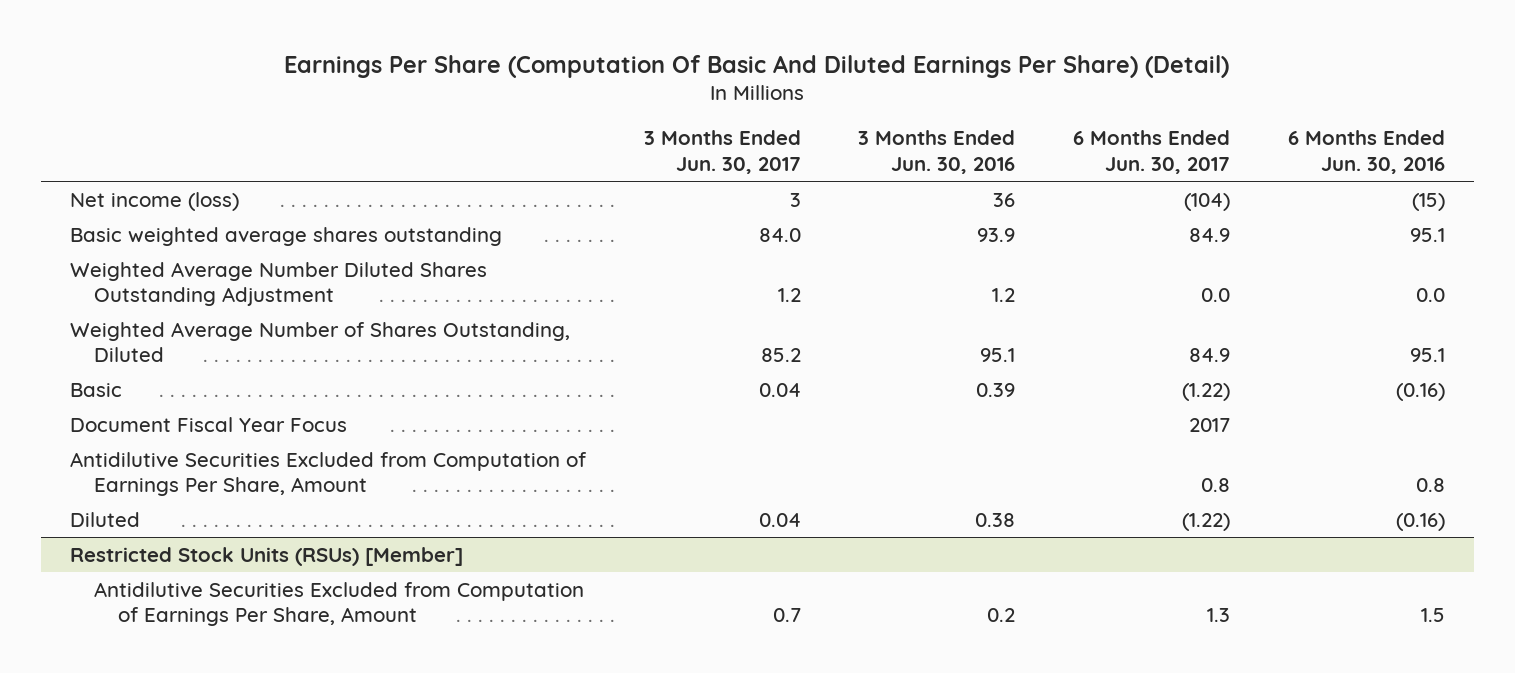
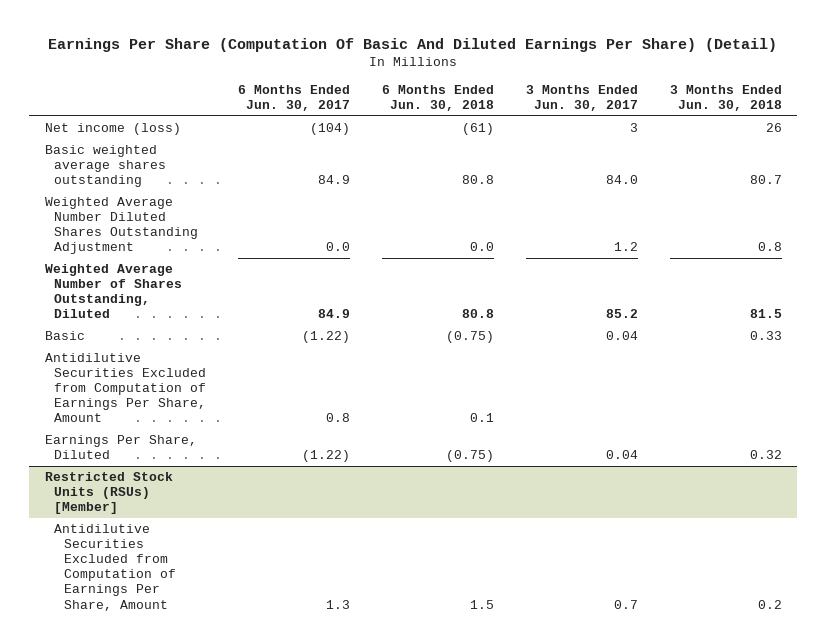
- | 3 Months Ended Jun. 30, 2017 | 3 Months Ended Jun. 30, 2016 | 6 Months Ended Jun. 30, 2017 | 6 Months Ended Jun. 30, 2016
+ | 6 Months Ended Jun. 30, 2017 | 6 Months Ended Jun. 30, 2018 | 3 Months Ended Jun. 30, 2017 | 3 Months Ended Jun. 30, 2018
- Document Fiscal Year Focus | | | 2017 |
- Diluted | 0.04 | 0.38 | (1.22) | (0.16)
+ Earnings Per Share, Diluted | (1.22) | (0.75) | 0.04 | 0.32

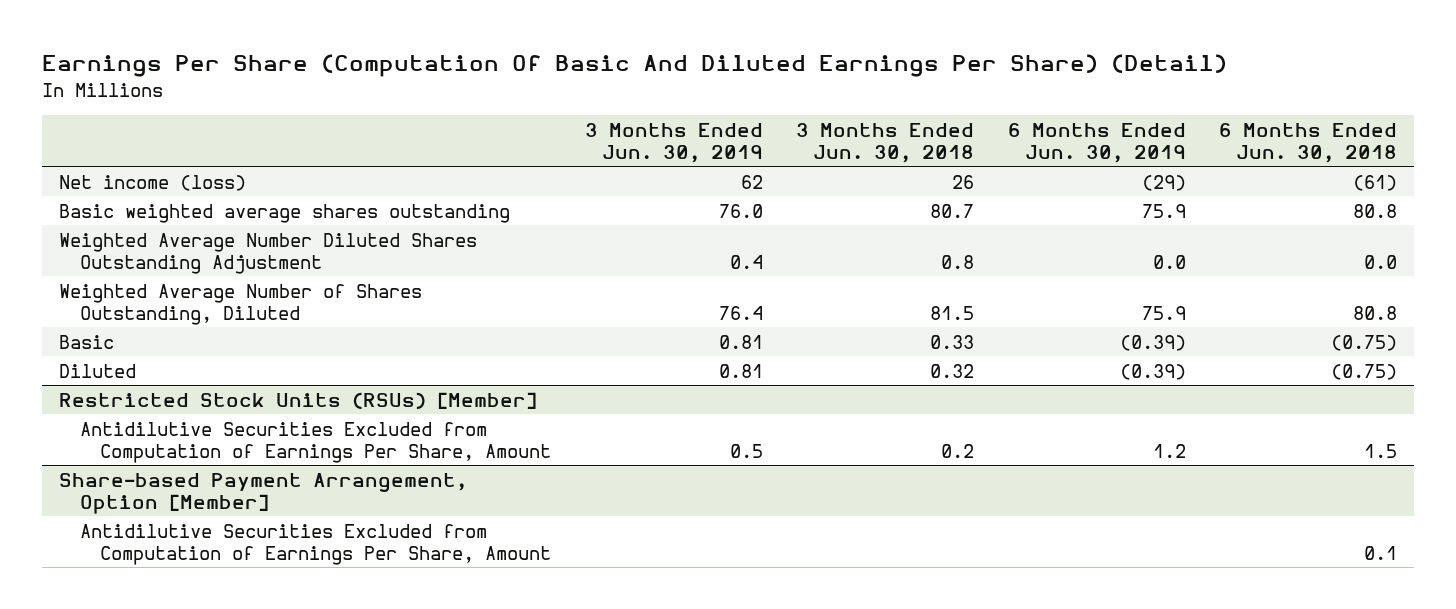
- | 6 Months Ended Jun. 30, 2017 | 6 Months Ended Jun. 30, 2018 | 3 Months Ended Jun. 30, 2017 | 3 Months Ended Jun. 30, 2018
+ | 3 Months Ended Jun. 30, 2019 | 3 Months Ended Jun. 30, 2018 | 6 Months Ended Jun. 30, 2019 | 6 Months Ended Jun. 30, 2018
- Antidilutive Securities Excluded from Computation of Earnings Per Share, Amount | 0.8 | 0.1 | |
- Earnings Per Share, Diluted | (1.22) | (0.75) | 0.04 | 0.32
+ Diluted | 0.81 | 0.32 | (0.39) | (0.75)
+ Share-based Payment Arrangement, Option [Member]
+ Antidilutive Securities Excluded from Computation of Earnings Per Share, Amount | | | | 0.1

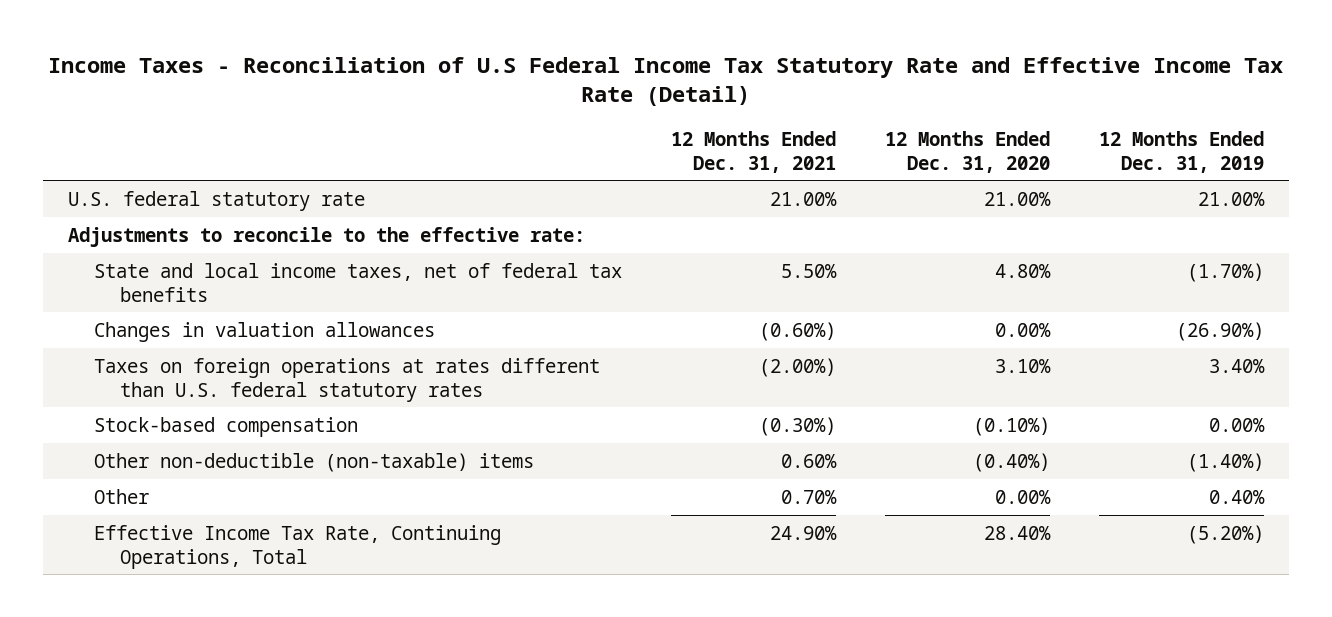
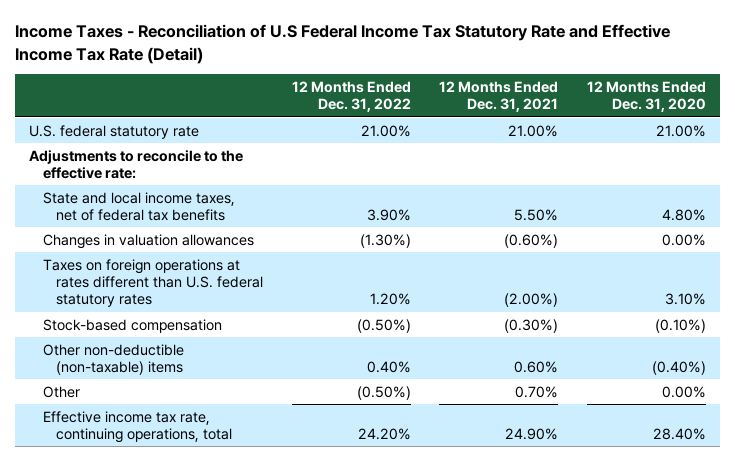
- | 12 Months Ended Dec. 31, 2021 | 12 Months Ended Dec. 31, 2020 | 12 Months Ended Dec. 31, 2019
+ | 12 Months Ended Dec. 31, 2022 | 12 Months Ended Dec. 31, 2021 | 12 Months Ended Dec. 31, 2020
- Effective Income Tax Rate, Continuing Operations, Total | 24.90% | 28.40% | (5.20%)
+ Effective income tax rate, continuing operations, total | 24.20% | 24.90% | 28.40%

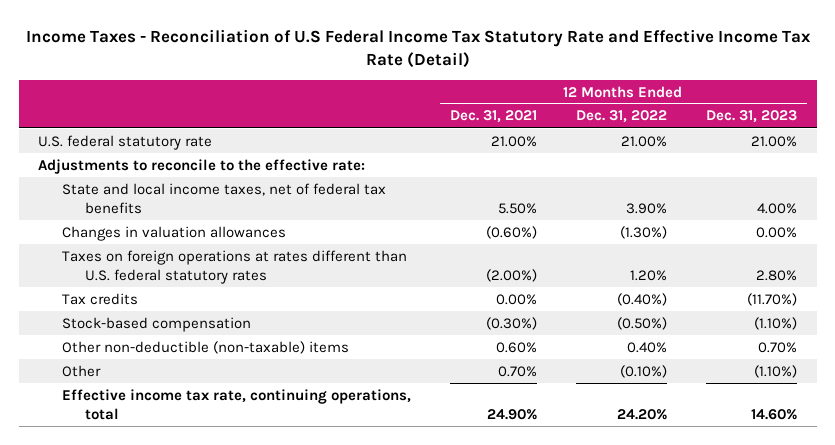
- | 12 Months Ended Dec. 31, 2022 | 12 Months Ended Dec. 31, 2021 | 12 Months Ended Dec. 31, 2020
+ | 12 Months Ended Dec. 31, 2021 | 12 Months Ended Dec. 31, 2022 | 12 Months Ended Dec. 31, 2023
+ Tax credits | 0.00% | (0.40%) | (11.70%)
- Other | (0.50%) | 0.70% | 0.00%
+ Other | 0.70% | (0.10%) | (1.10%)

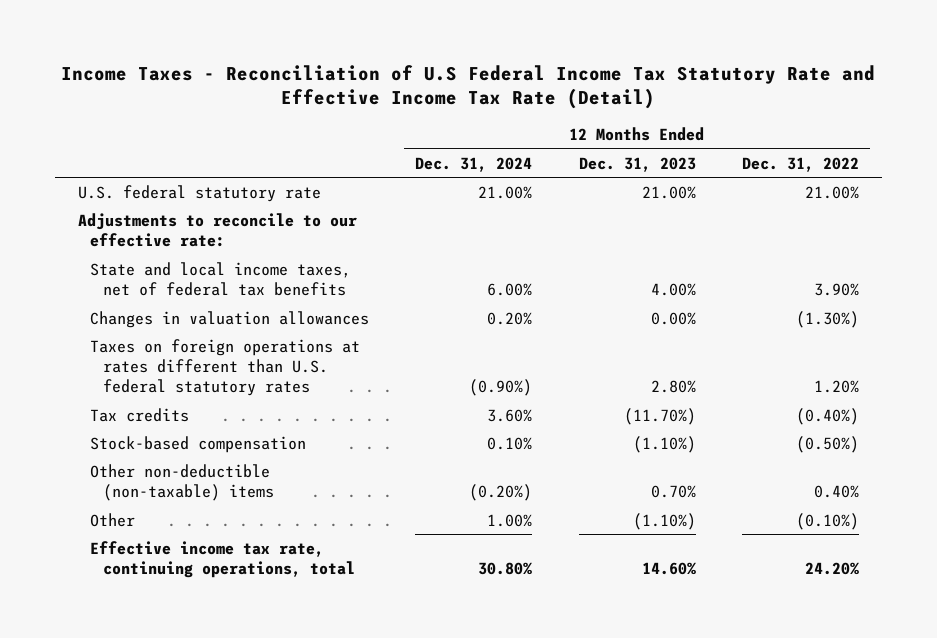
- | 12 Months Ended Dec. 31, 2021 | 12 Months Ended Dec. 31, 2022 | 12 Months Ended Dec. 31, 2023
+ | 12 Months Ended Dec. 31, 2024 | 12 Months Ended Dec. 31, 2023 | 12 Months Ended Dec. 31, 2022
- Adjustments to reconcile to the effective rate:
+ Adjustments to reconcile to our effective rate:

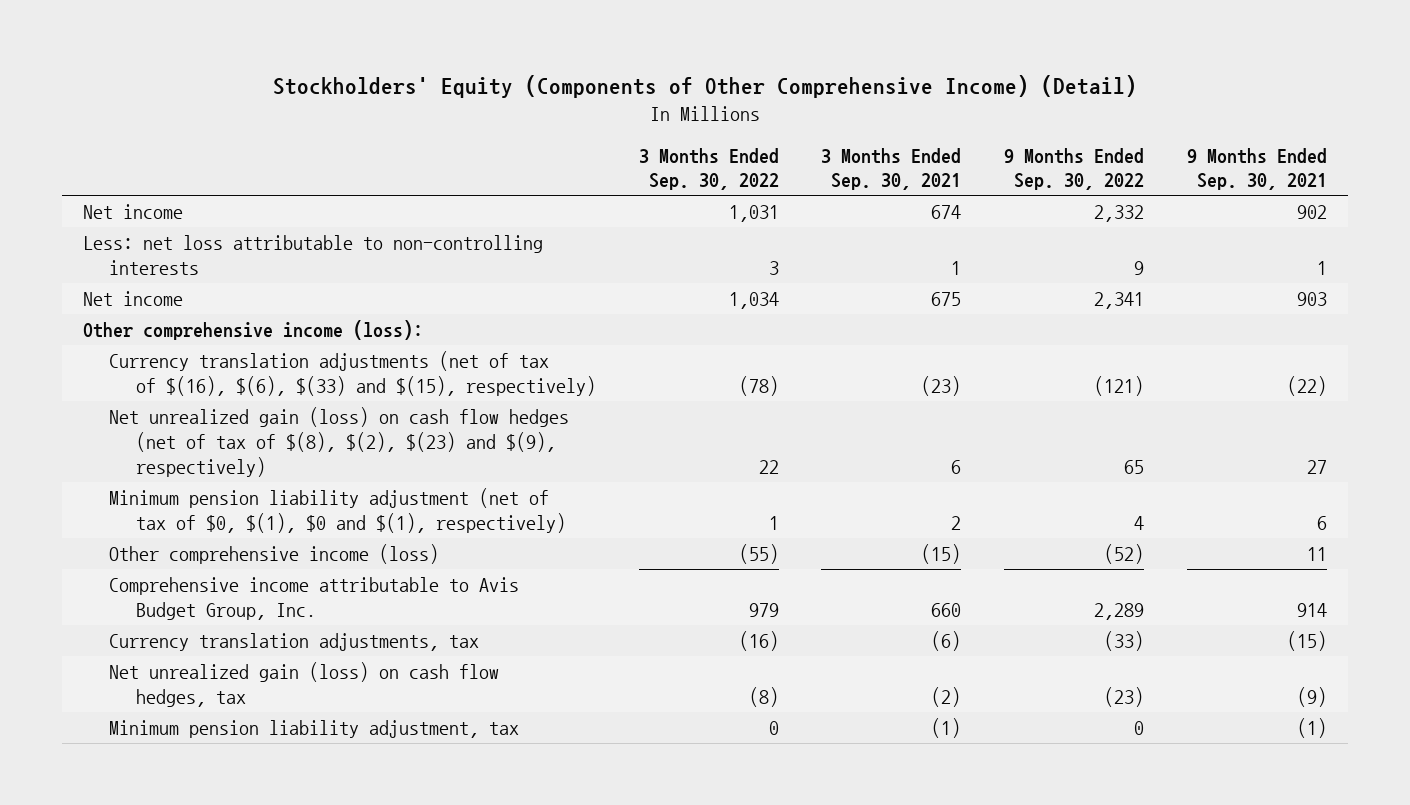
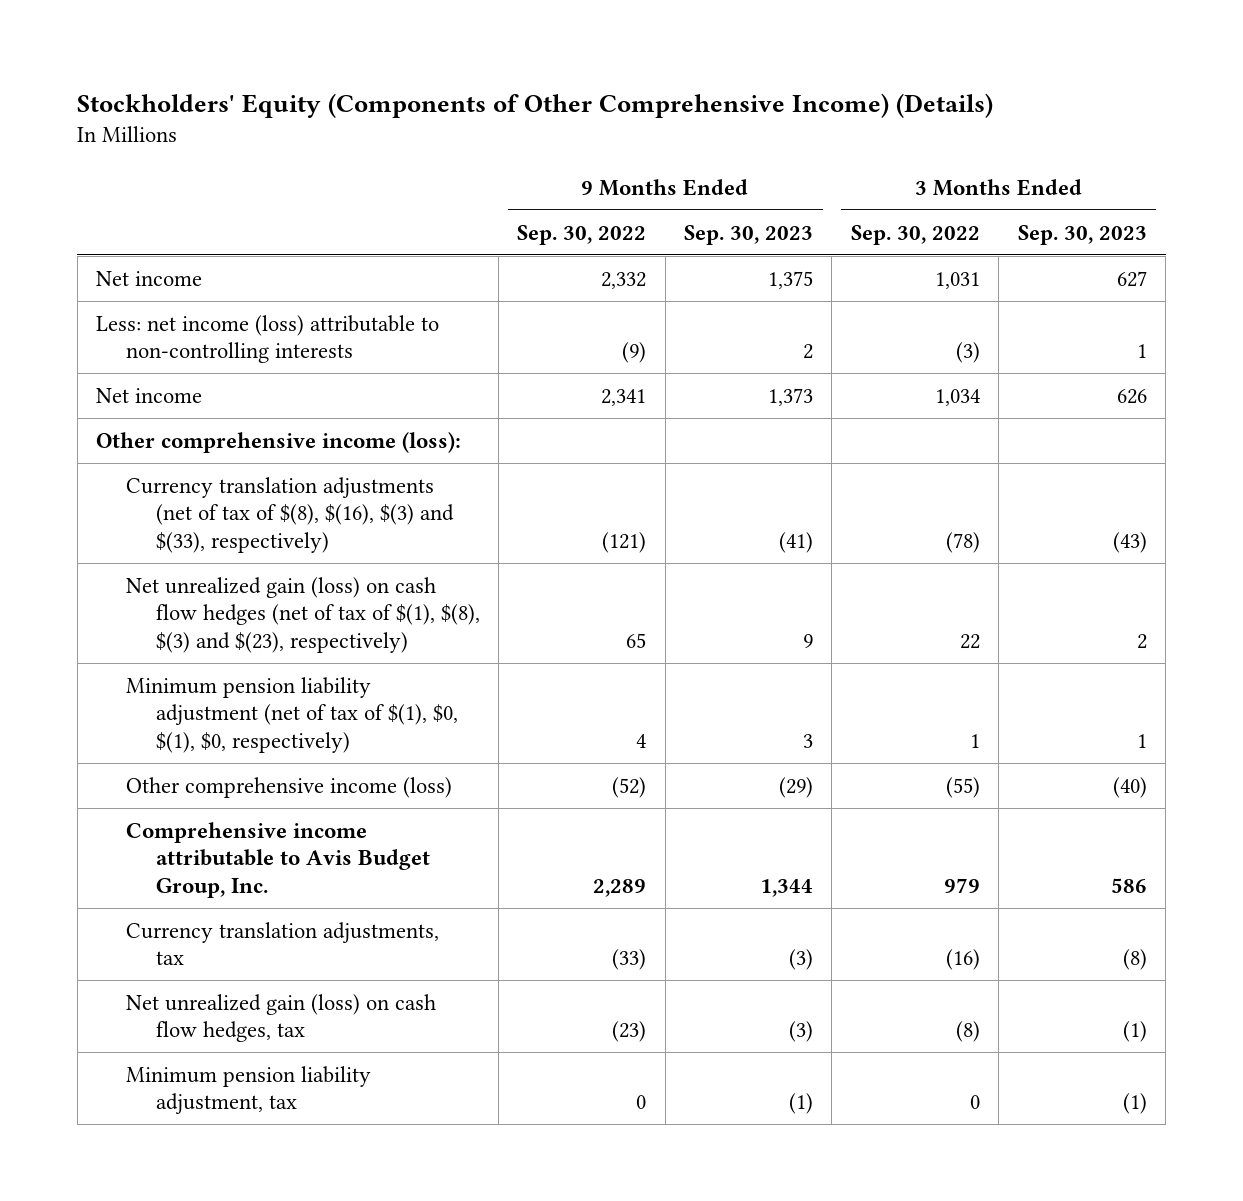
- Stockholders' Equity (Components of Other Comprehensive Income) (Detail)
+ Stockholders' Equity (Components of Other Comprehensive Income) (Details)
- | 3 Months Ended Sep. 30, 2022 | 3 Months Ended Sep. 30, 2021 | 9 Months Ended Sep. 30, 2022 | 9 Months Ended Sep. 30, 2021
+ | 9 Months Ended Sep. 30, 2022 | 9 Months Ended Sep. 30, 2023 | 3 Months Ended Sep. 30, 2022 | 3 Months Ended Sep. 30, 2023
- Less: net loss attributable to non-controlling interests | 3 | 1 | 9 | 1
+ Less: net income (loss) attributable to non-controlling interests | (9) | 2 | (3) | 1
- Currency translation adjustments (net of tax of $(16), $(6), $(33) and $(15), respectively) | (78) | (23) | (121) | (22)
- Net unrealized gain (loss) on cash flow hedges (net of tax of $(8), $(2), $(23) and $(9), respectively) | 22 | 6 | 65 | 27
- Minimum pension liability adjustment (net of tax of $0, $(1), $0 and $(1), respectively) | 1 | 2 | 4 | 6
+ Currency translation adjustments (net of tax of $(8), $(16), $(3) and $(33), respectively) | (121) | (41) | (78) | (43)
+ Net unrealized gain (loss) on cash flow hedges (net of tax of $(1), $(8), $(3) and $(23), respectively) | 65 | 9 | 22 | 2
+ Minimum pension liability adjustment (net of tax of $(1), $0, $(1), $0, respectively) | 4 | 3 | 1 | 1

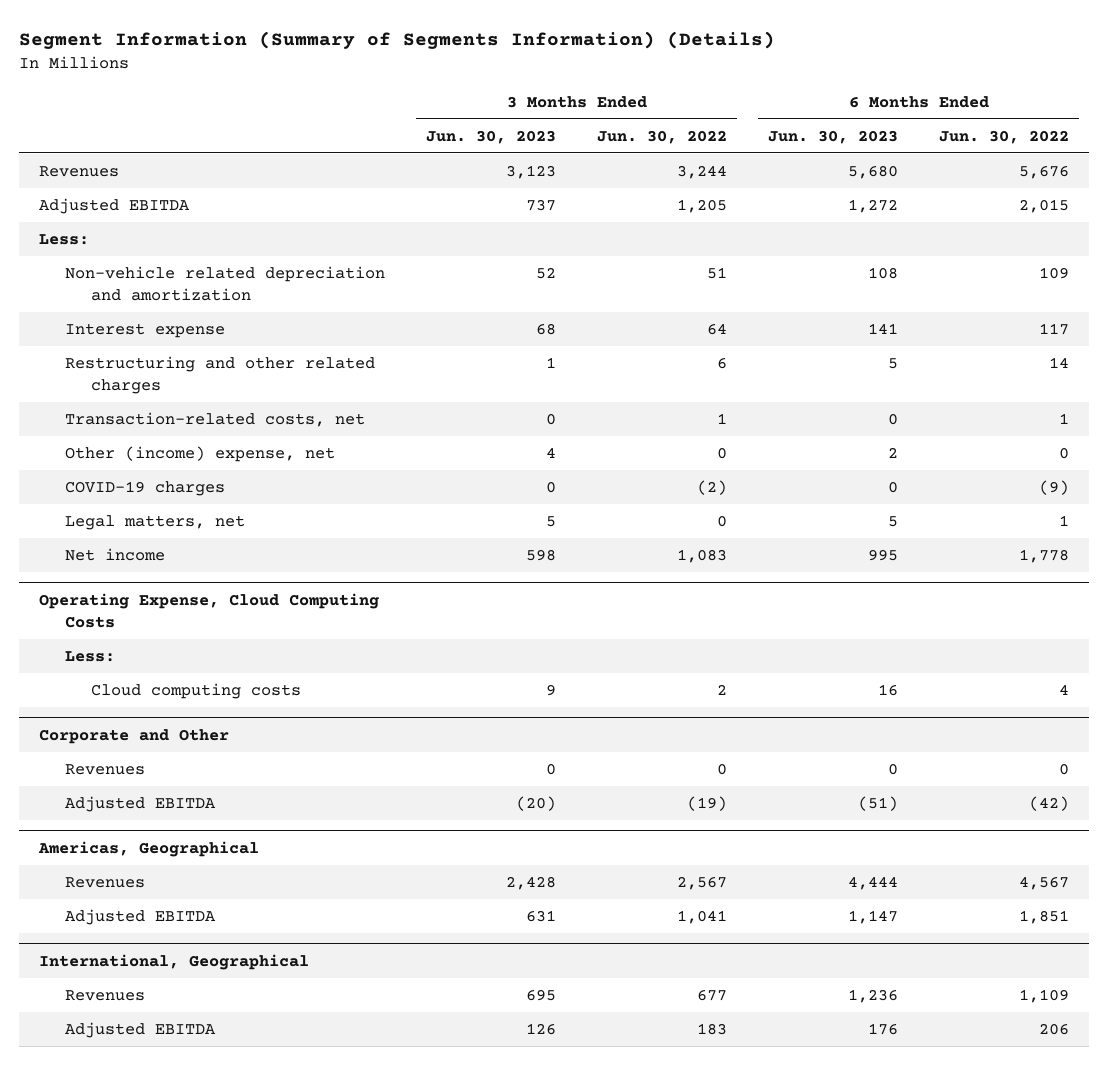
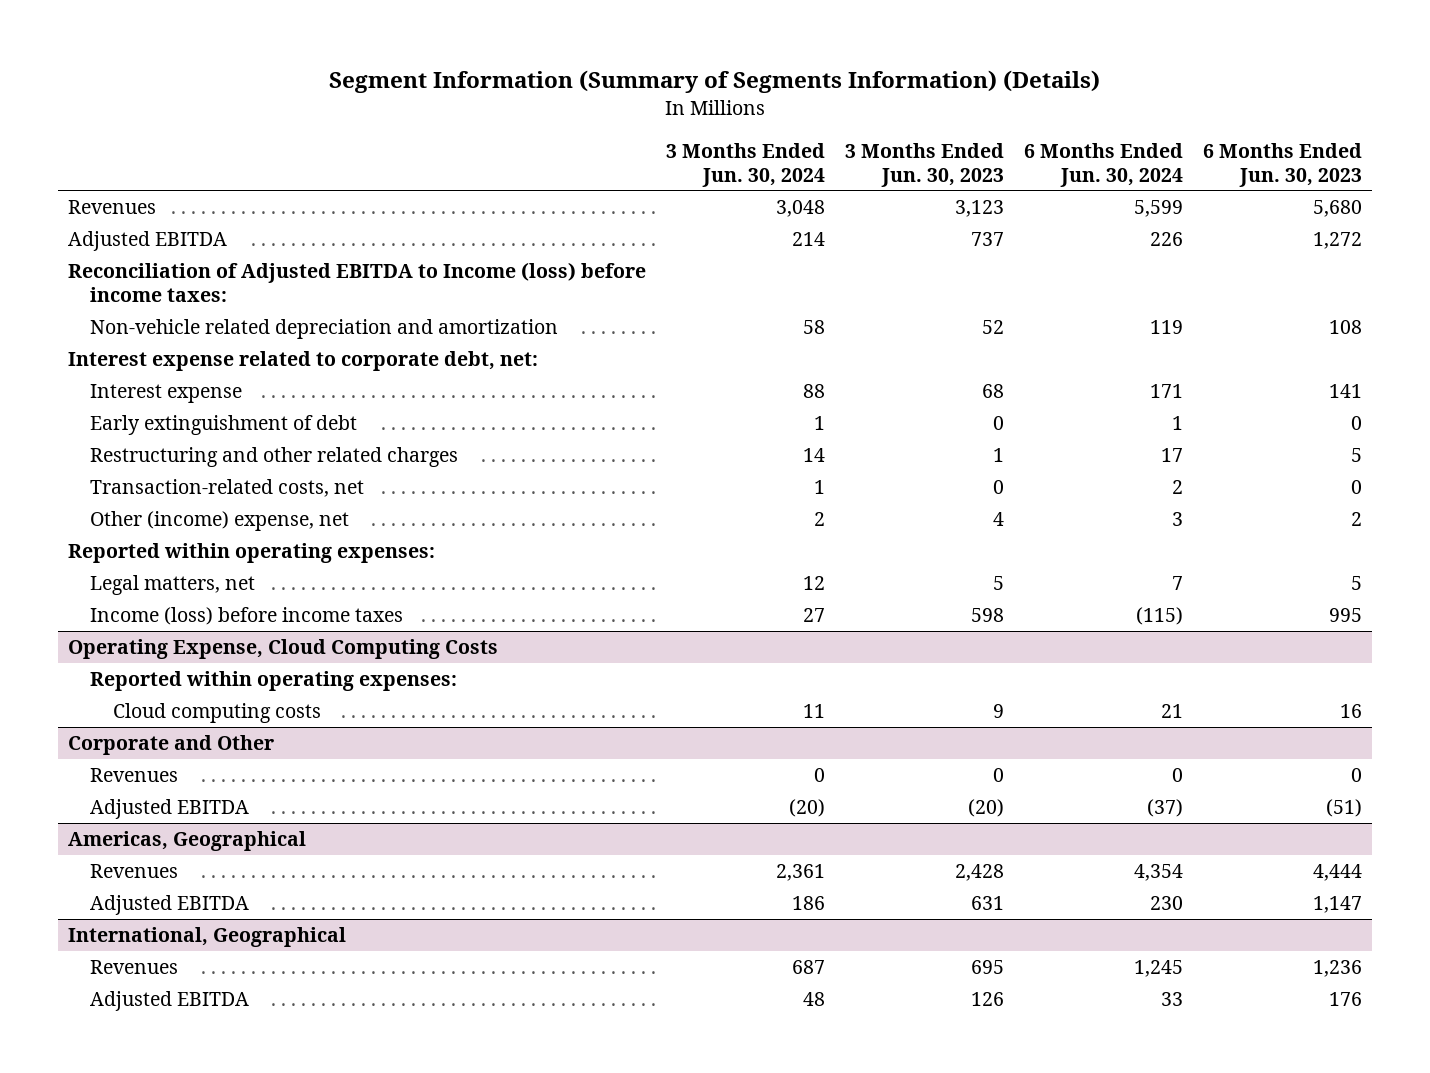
- | 3 Months Ended Jun. 30, 2023 | 3 Months Ended Jun. 30, 2022 | 6 Months Ended Jun. 30, 2023 | 6 Months Ended Jun. 30, 2022
+ | 3 Months Ended Jun. 30, 2024 | 3 Months Ended Jun. 30, 2023 | 6 Months Ended Jun. 30, 2024 | 6 Months Ended Jun. 30, 2023
- Less:
+ Reconciliation of Adjusted EBITDA to Income (loss) before income taxes:
+ Interest expense related to corporate debt, net:
+ Early extinguishment of debt | 1 | 0 | 1 | 0
- COVID-19 charges | 0 | (2) | 0 | (9)
+ Reported within operating expenses:
- Net income | 598 | 1,083 | 995 | 1,778
+ Income (loss) before income taxes | 27 | 598 | (115) | 995
@ Operating Expense, Cloud Computing Costs
- Less:
+ Reported within operating expenses:

